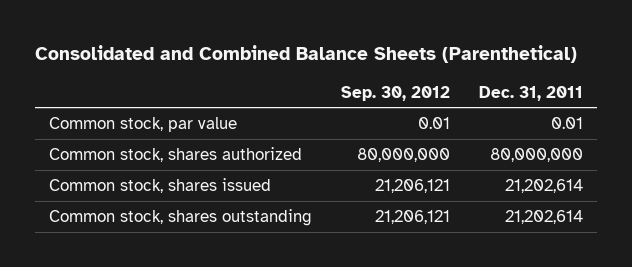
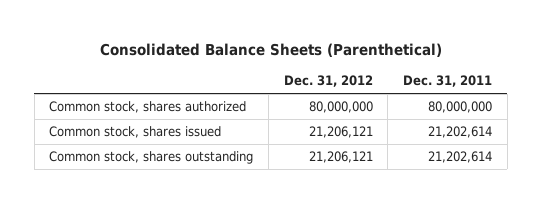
- Consolidated and Combined Balance Sheets (Parenthetical)
+ Consolidated Balance Sheets (Parenthetical)
- | Sep. 30, 2012 | Dec. 31, 2011
+ | Dec. 31, 2012 | Dec. 31, 2011
- Common stock, par value | 0.01 | 0.01

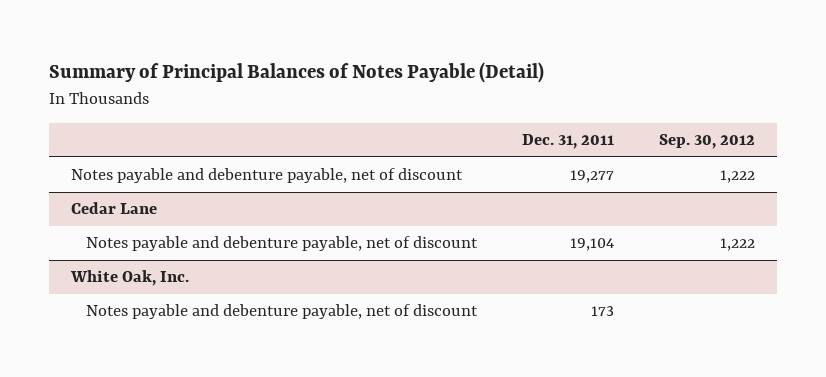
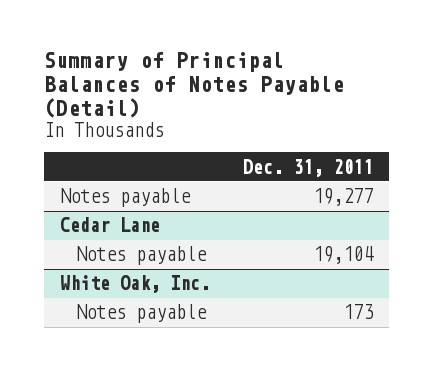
- | Dec. 31, 2011 | Sep. 30, 2012
+ | Dec. 31, 2011
- Notes payable and debenture payable, net of discount | 19,277 | 1,222
+ Notes payable | 19,277
@ Cedar Lane
- Notes payable and debenture payable, net of discount | 19,104 | 1,222
+ Notes payable | 19,104
@ White Oak, Inc.
- Notes payable and debenture payable, net of discount | 173 |
+ Notes payable | 173

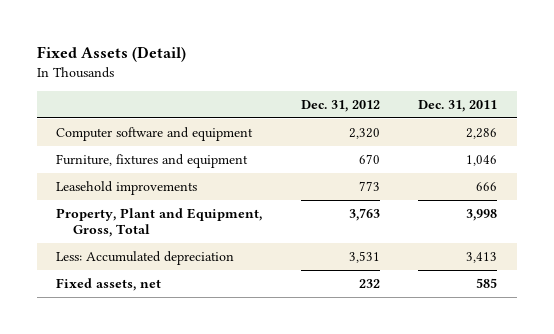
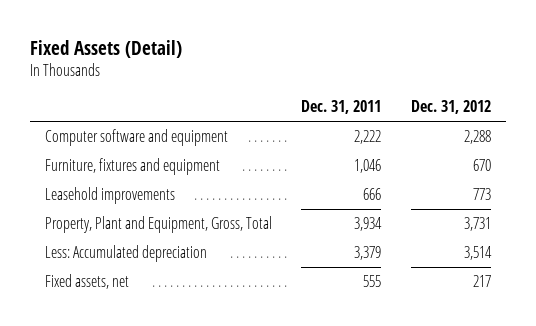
- | Dec. 31, 2012 | Dec. 31, 2011
+ | Dec. 31, 2011 | Dec. 31, 2012
- Computer software and equipment | 2,320 | 2,286
+ Computer software and equipment | 2,222 | 2,288
- Property, Plant and Equipment, Gross, Total | 3,763 | 3,998
- Less: Accumulated depreciation | 3,531 | 3,413
- Fixed assets, net | 232 | 585
+ Property, Plant and Equipment, Gross, Total | 3,934 | 3,731
+ Less: Accumulated depreciation | 3,379 | 3,514
+ Fixed assets, net | 555 | 217

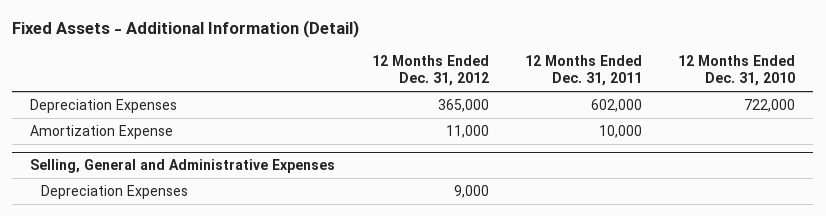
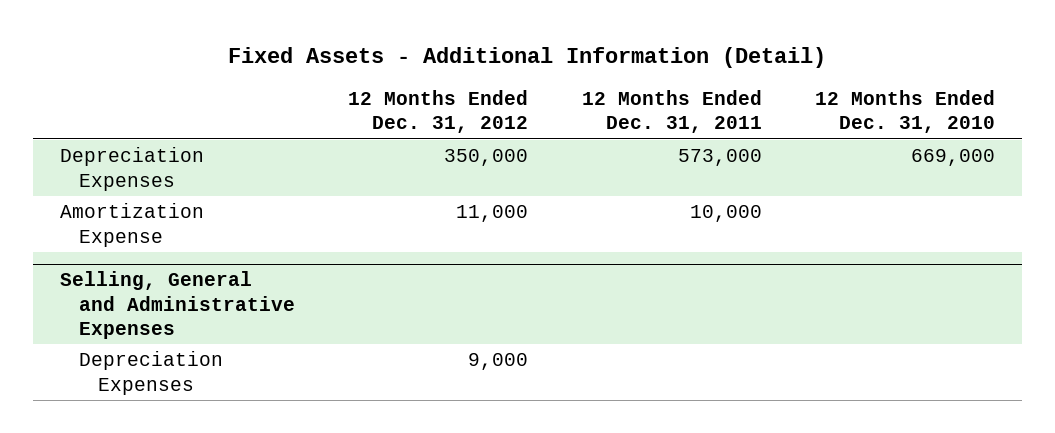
- Depreciation Expenses | 365,000 | 602,000 | 722,000
+ Depreciation Expenses | 350,000 | 573,000 | 669,000

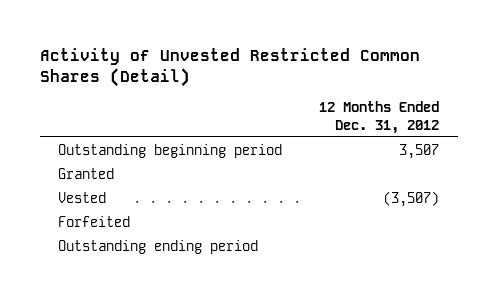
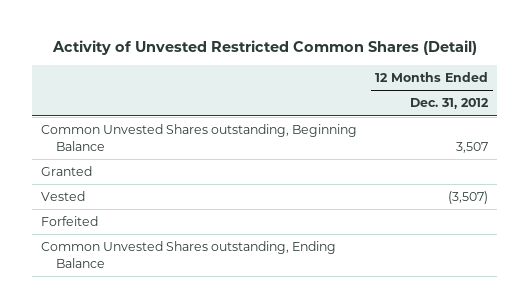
- Outstanding beginning period | 3,507
+ Common Unvested Shares outstanding, Beginning Balance | 3,507
- Outstanding ending period
+ Common Unvested Shares outstanding, Ending Balance

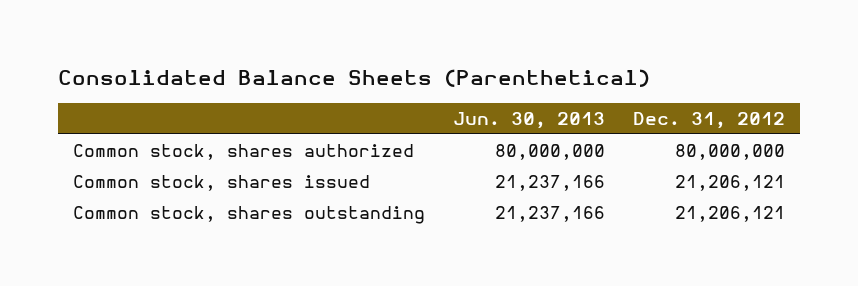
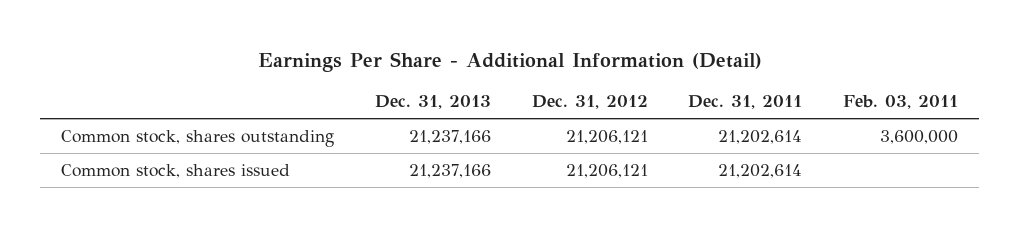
- Consolidated Balance Sheets (Parenthetical)
+ Earnings Per Share - Additional Information (Detail)
- | Jun. 30, 2013 | Dec. 31, 2012
+ | Dec. 31, 2013 | Dec. 31, 2012 | Dec. 31, 2011 | Feb. 03, 2011
- Common stock, shares authorized | 80,000,000 | 80,000,000
moved down: Common stock, shares issued | 21,237,166 | 21,206,121 | 21,202,614 |

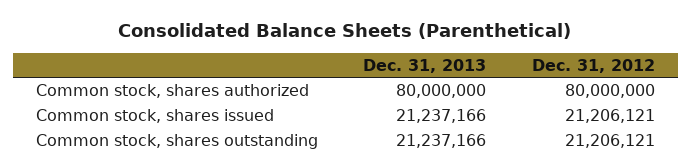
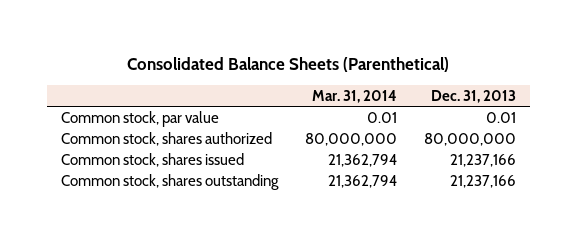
- | Dec. 31, 2013 | Dec. 31, 2012
+ | Mar. 31, 2014 | Dec. 31, 2013
+ Common stock, par value | 0.01 | 0.01

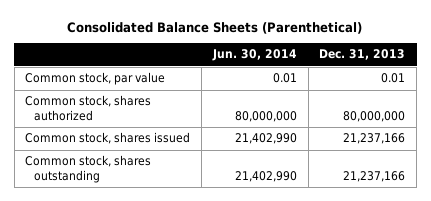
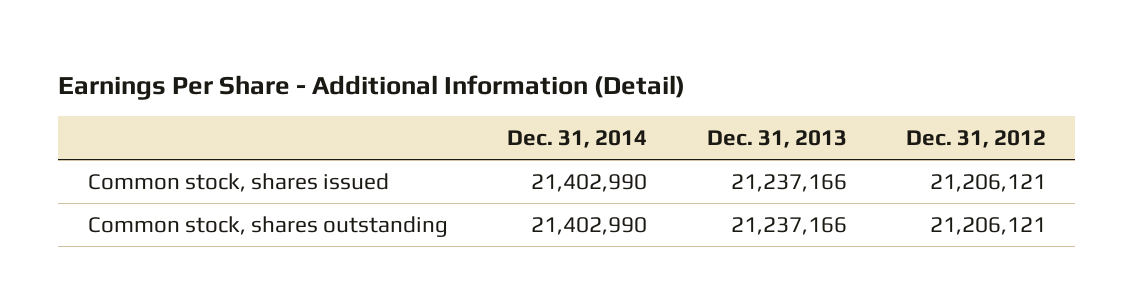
- Consolidated Balance Sheets (Parenthetical)
+ Earnings Per Share - Additional Information (Detail)
- | Jun. 30, 2014 | Dec. 31, 2013
+ | Dec. 31, 2014 | Dec. 31, 2013 | Dec. 31, 2012
- Common stock, par value | 0.01 | 0.01
- Common stock, shares authorized | 80,000,000 | 80,000,000

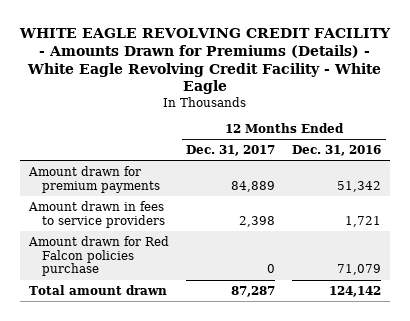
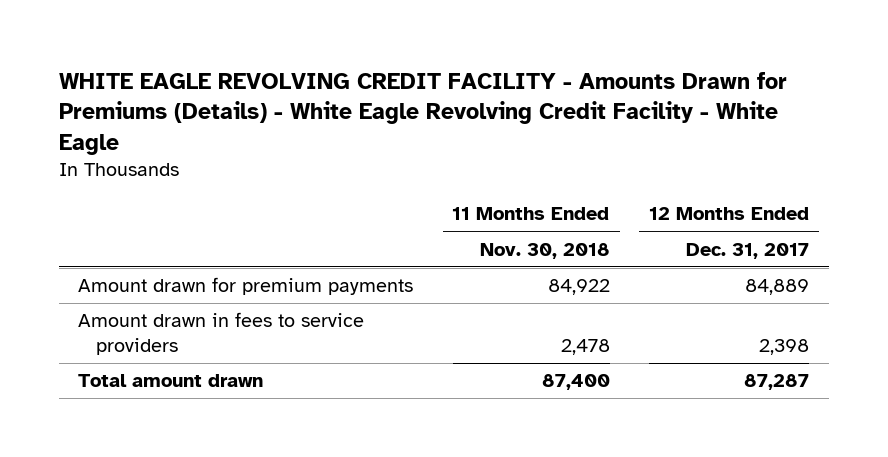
- | 12 Months Ended Dec. 31, 2017 | 12 Months Ended Dec. 31, 2016
+ | 11 Months Ended Nov. 30, 2018 | 12 Months Ended Dec. 31, 2017
- Amount drawn for Red Falcon policies purchase | 0 | 71,079

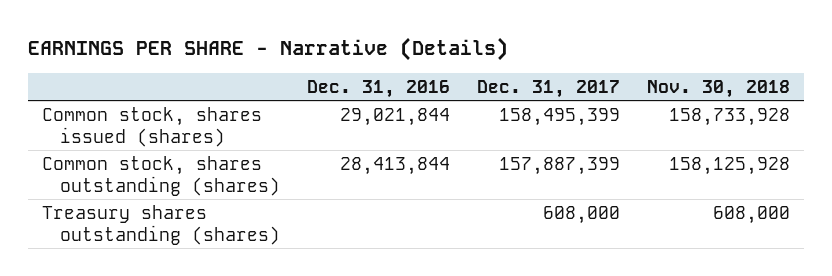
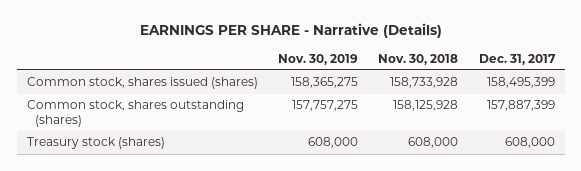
- | Dec. 31, 2016 | Dec. 31, 2017 | Nov. 30, 2018
+ | Nov. 30, 2019 | Nov. 30, 2018 | Dec. 31, 2017
- Treasury shares outstanding (shares) | | 608,000 | 608,000
+ Treasury stock (shares) | 608,000 | 608,000 | 608,000

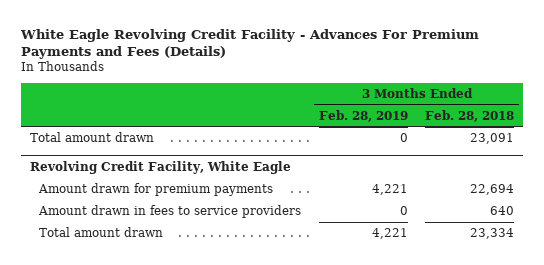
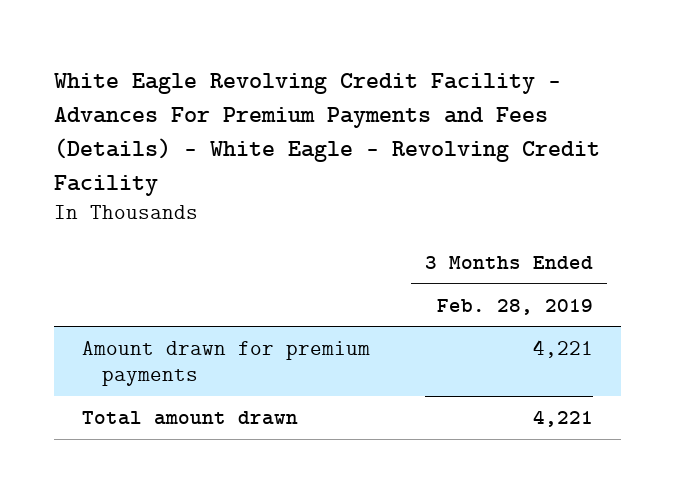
- White Eagle Revolving Credit Facility - Advances For Premium Payments and Fees (Details)
+ White Eagle Revolving Credit Facility - Advances For Premium Payments and Fees (Details) - White Eagle - Revolving Credit Facility
- | 3 Months Ended Feb. 28, 2019 | 3 Months Ended Feb. 28, 2018
+ | 3 Months Ended Feb. 28, 2019
- Total amount drawn | 0 | 23,091
- Revolving Credit Facility, White Eagle
- Amount drawn in fees to service providers | 0 | 640

